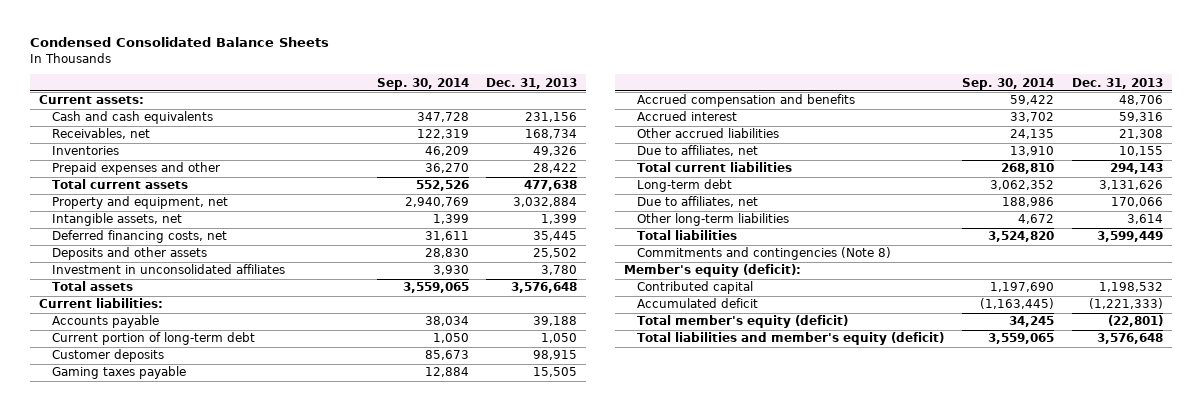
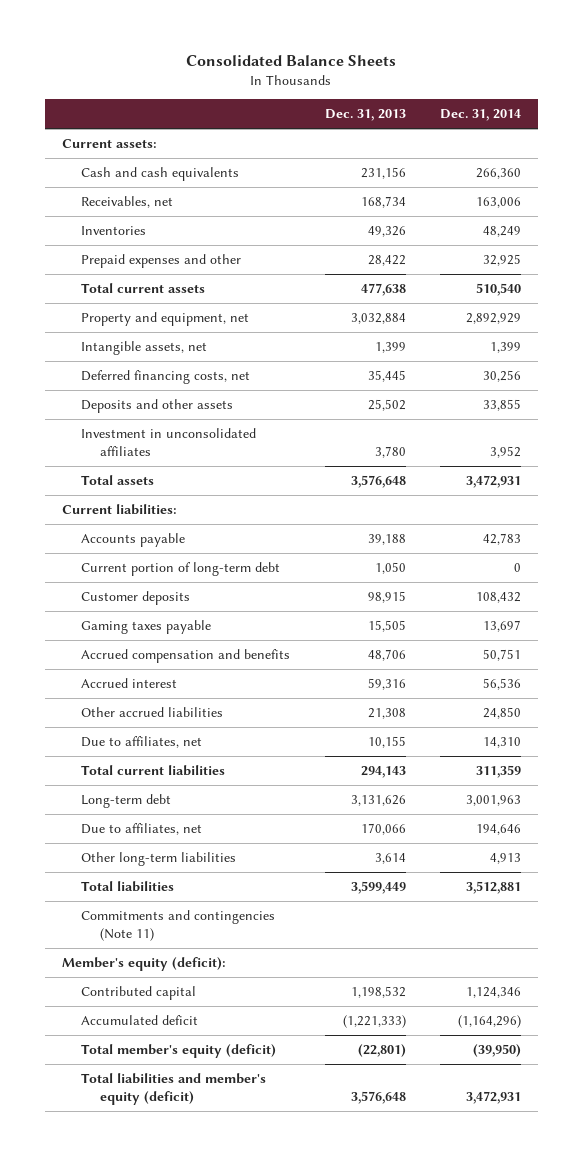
- Condensed Consolidated Balance Sheets
+ Consolidated Balance Sheets
- | Sep. 30, 2014 | Dec. 31, 2013
+ | Dec. 31, 2013 | Dec. 31, 2014
- Commitments and contingencies (Note 8)
+ Commitments and contingencies (Note 11)

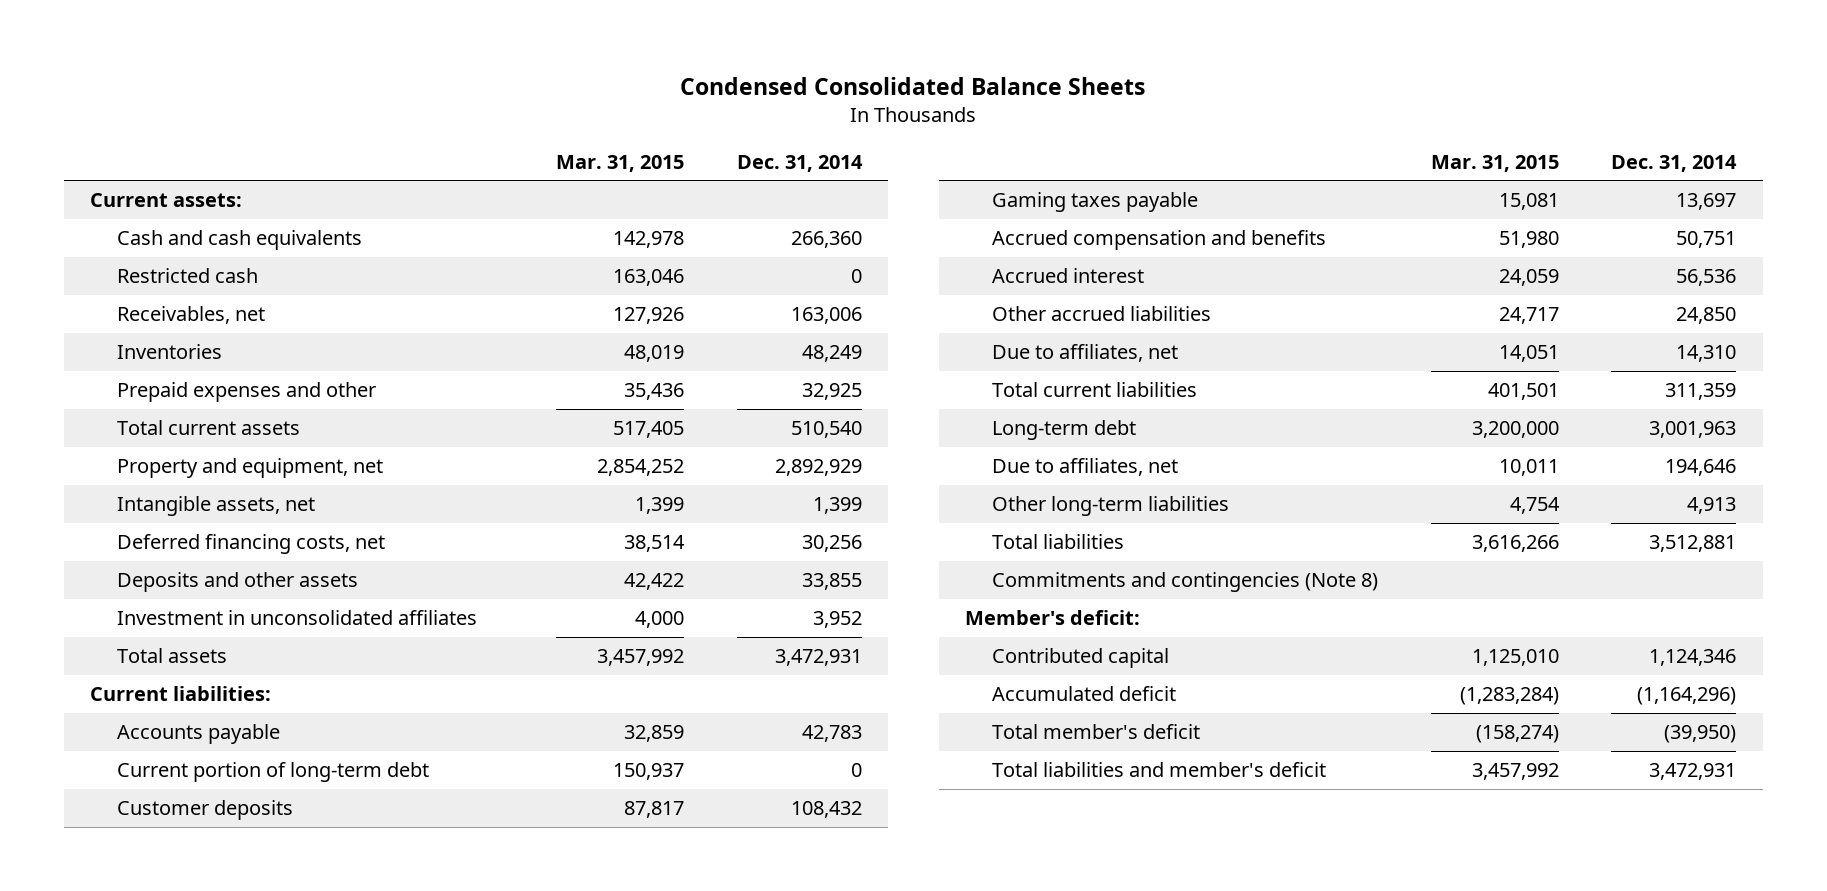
- Consolidated Balance Sheets
+ Condensed Consolidated Balance Sheets
- | Dec. 31, 2013 | Dec. 31, 2014
+ | Mar. 31, 2015 | Dec. 31, 2014
+ Restricted cash | 163,046 | 0
- Commitments and contingencies (Note 11)
- Member's equity (deficit):
+ Commitments and contingencies (Note 8)
+ Member's deficit:
- Total member's equity (deficit) | (22,801) | (39,950)
- Total liabilities and member's equity (deficit) | 3,576,648 | 3,472,931
+ Total member's deficit | (158,274) | (39,950)
+ Total liabilities and member's deficit | 3,457,992 | 3,472,931

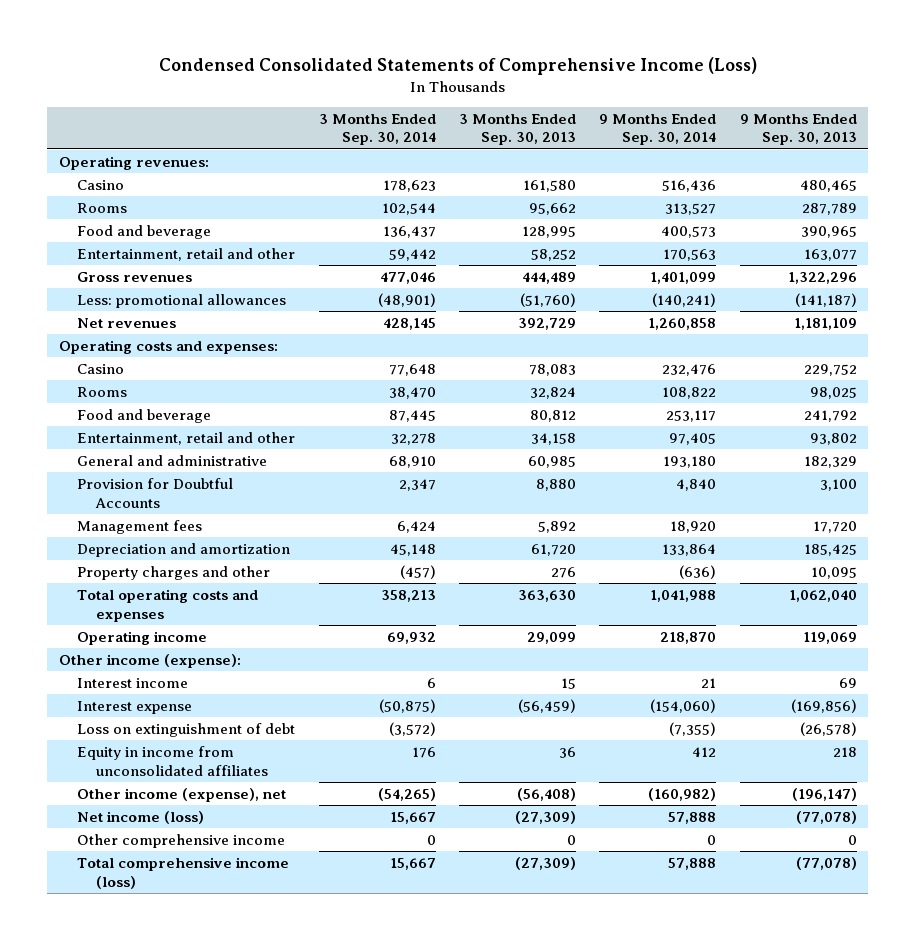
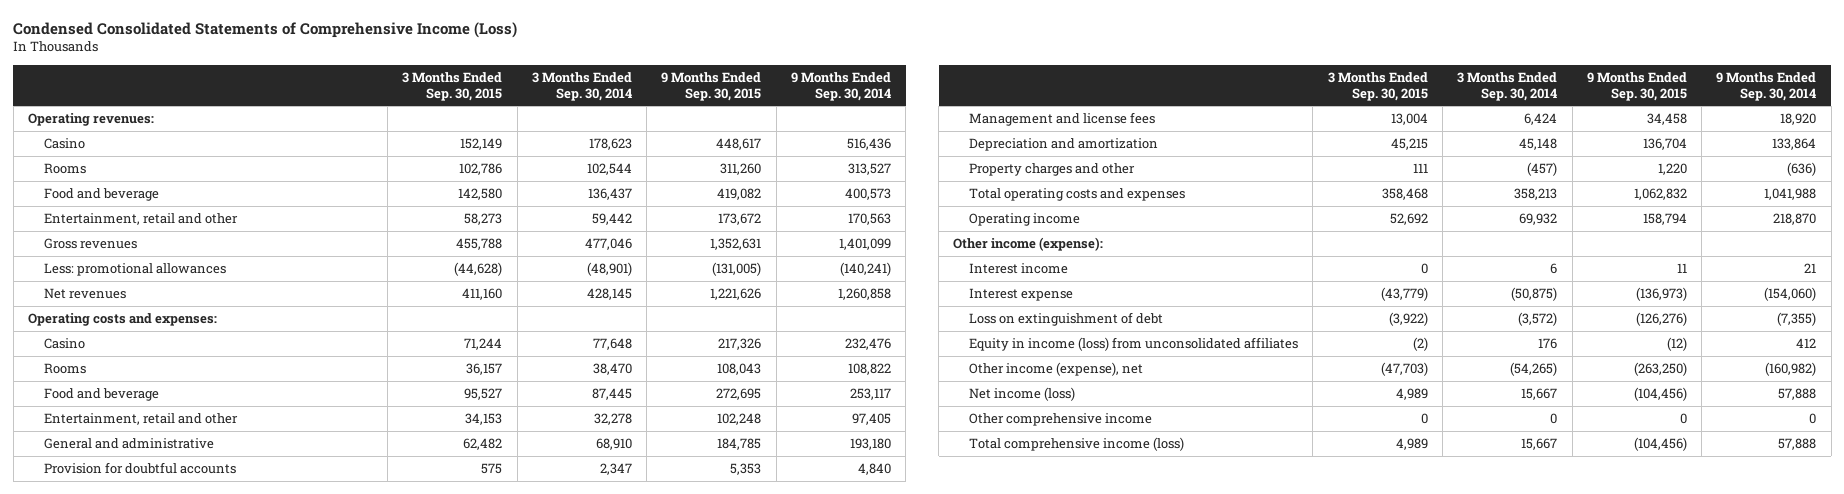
- | 3 Months Ended Sep. 30, 2014 | 3 Months Ended Sep. 30, 2013 | 9 Months Ended Sep. 30, 2014 | 9 Months Ended Sep. 30, 2013
+ | 3 Months Ended Sep. 30, 2015 | 3 Months Ended Sep. 30, 2014 | 9 Months Ended Sep. 30, 2015 | 9 Months Ended Sep. 30, 2014
- Provision for Doubtful Accounts | 2,347 | 8,880 | 4,840 | 3,100
- Management fees | 6,424 | 5,892 | 18,920 | 17,720
+ Provision for doubtful accounts | 575 | 2,347 | 5,353 | 4,840
+ Management and license fees | 13,004 | 6,424 | 34,458 | 18,920
- Equity in income from unconsolidated affiliates | 176 | 36 | 412 | 218
+ Equity in income (loss) from unconsolidated affiliates | (2) | 176 | (12) | 412

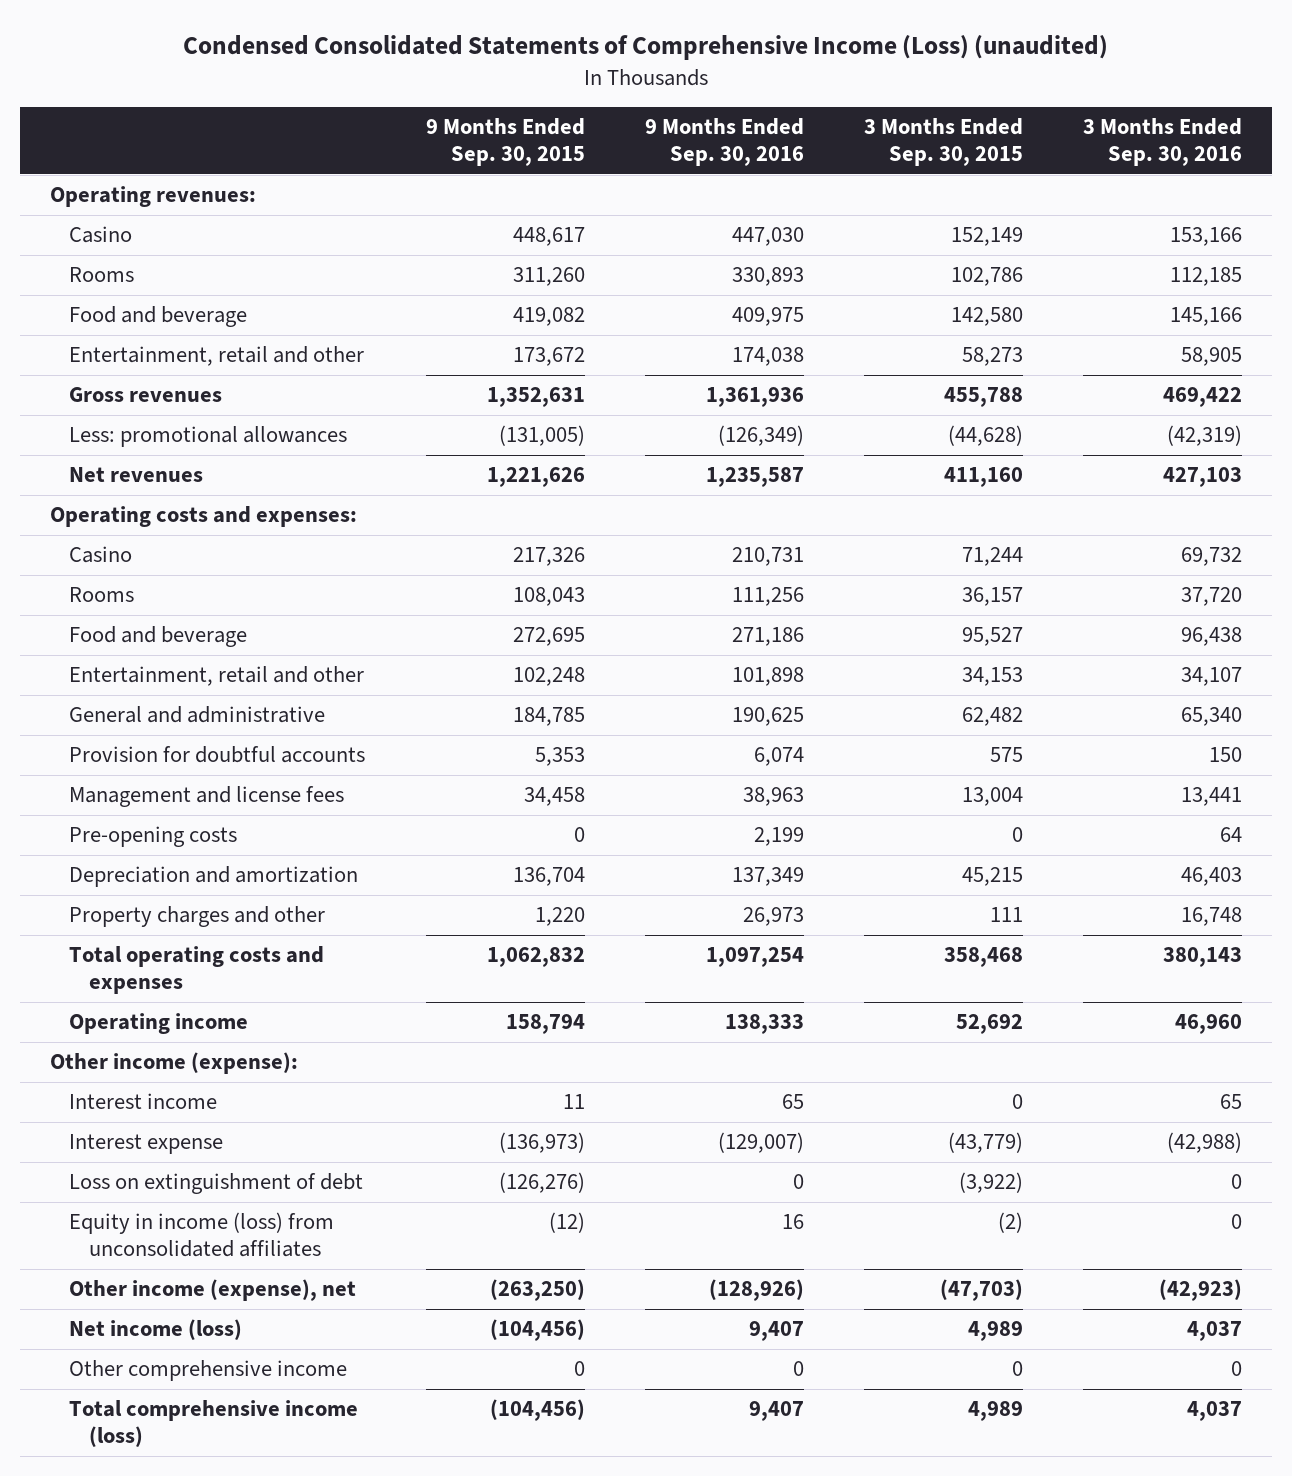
- Condensed Consolidated Statements of Comprehensive Income (Loss)
+ Condensed Consolidated Statements of Comprehensive Income (Loss) (unaudited)
- | 3 Months Ended Sep. 30, 2015 | 3 Months Ended Sep. 30, 2014 | 9 Months Ended Sep. 30, 2015 | 9 Months Ended Sep. 30, 2014
+ | 9 Months Ended Sep. 30, 2015 | 9 Months Ended Sep. 30, 2016 | 3 Months Ended Sep. 30, 2015 | 3 Months Ended Sep. 30, 2016
+ Pre-opening costs | 0 | 2,199 | 0 | 64

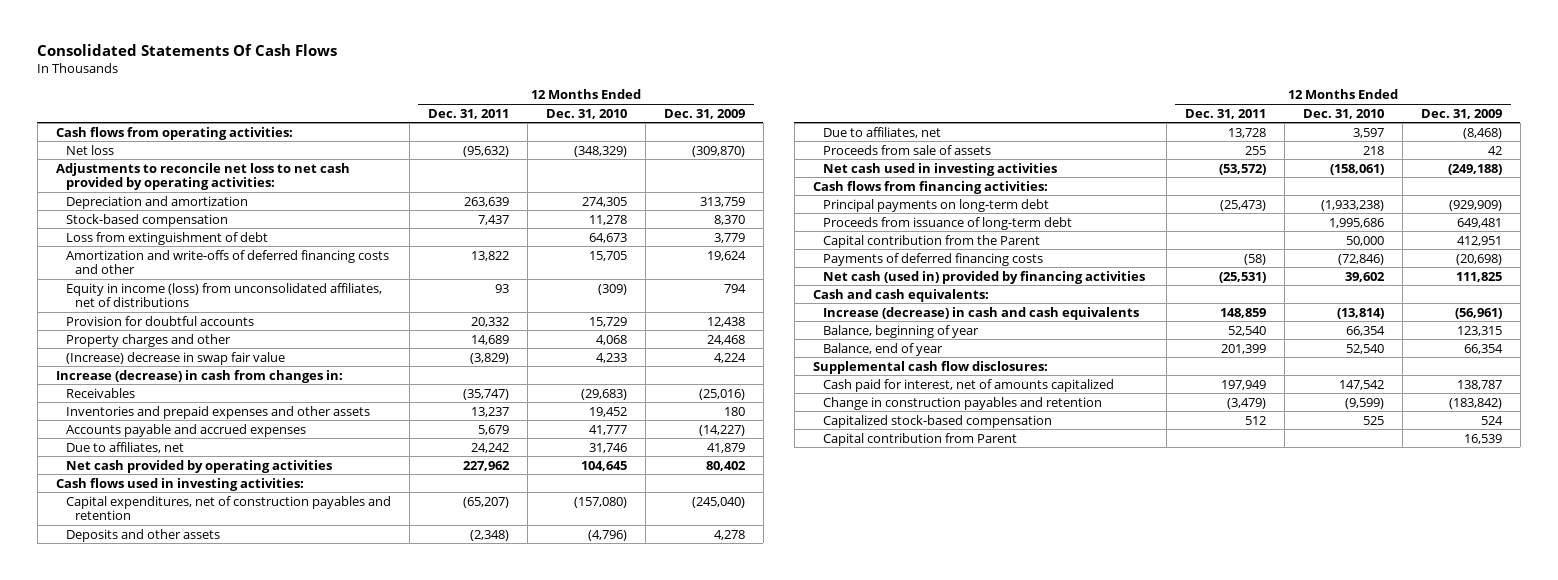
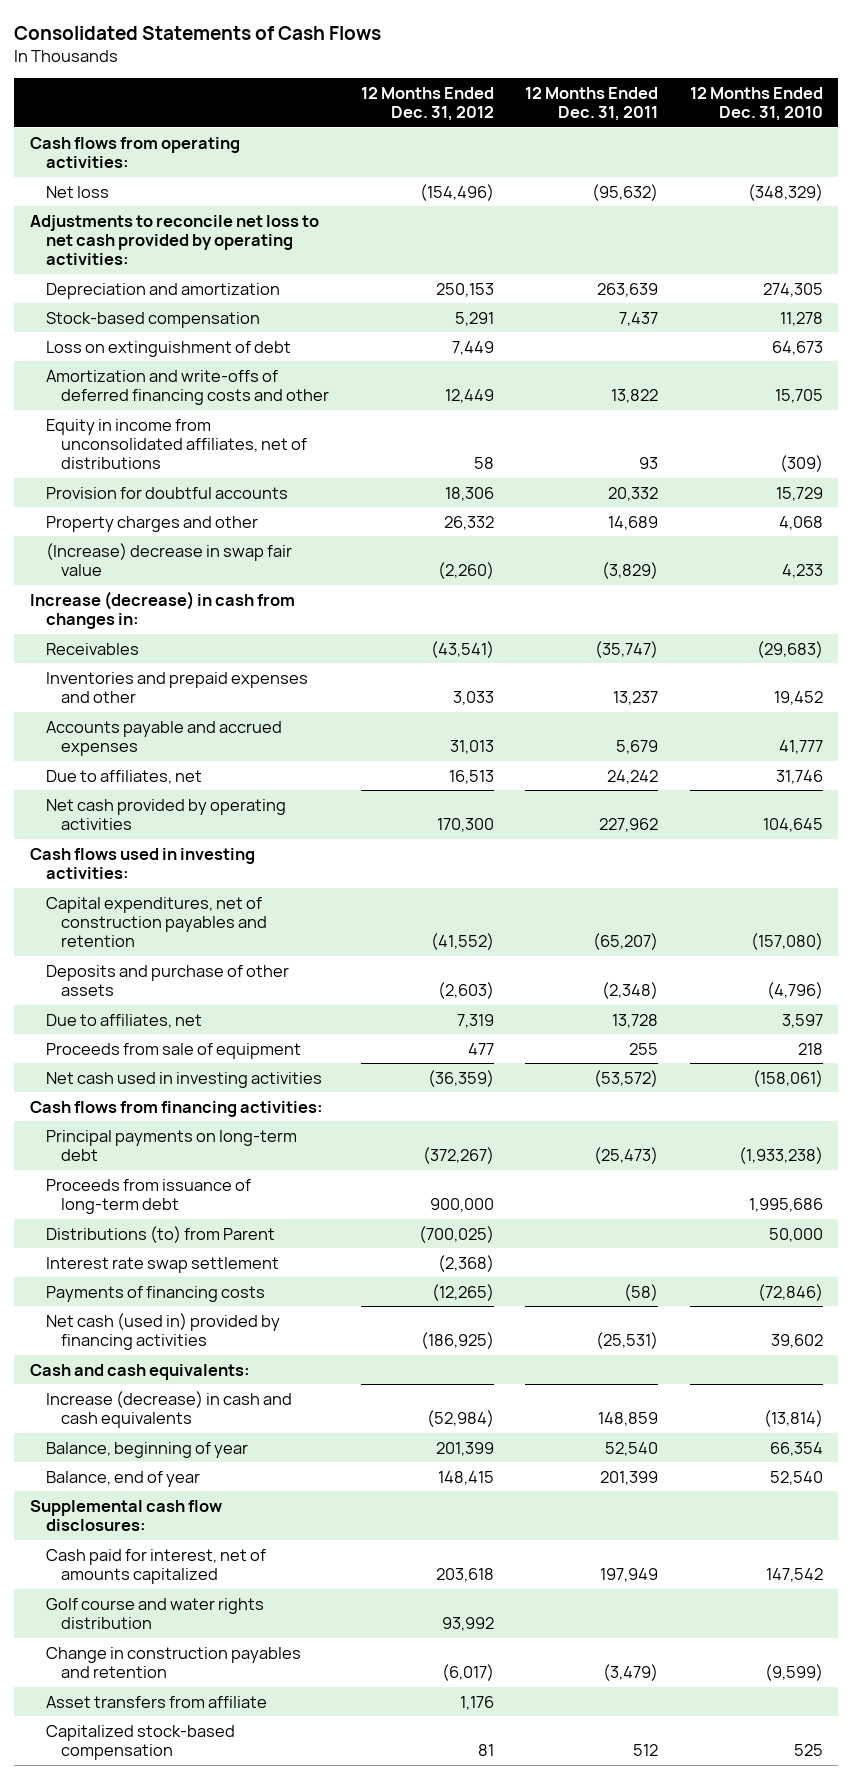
- Consolidated Statements Of Cash Flows
+ Consolidated Statements of Cash Flows
- | 12 Months Ended Dec. 31, 2011 | 12 Months Ended Dec. 31, 2010 | 12 Months Ended Dec. 31, 2009
+ | 12 Months Ended Dec. 31, 2012 | 12 Months Ended Dec. 31, 2011 | 12 Months Ended Dec. 31, 2010
- Loss from extinguishment of debt | | 64,673 | 3,779
+ Loss on extinguishment of debt | 7,449 | | 64,673
- Equity in income (loss) from unconsolidated affiliates, net of distributions | 93 | (309) | 794
+ Equity in income from unconsolidated affiliates, net of distributions | 58 | 93 | (309)
- Inventories and prepaid expenses and other assets | 13,237 | 19,452 | 180
+ Inventories and prepaid expenses and other | 3,033 | 13,237 | 19,452
- Deposits and other assets | (2,348) | (4,796) | 4,278
+ Deposits and purchase of other assets | (2,603) | (2,348) | (4,796)
- Proceeds from sale of assets | 255 | 218 | 42
+ Proceeds from sale of equipment | 477 | 255 | 218
- Capital contribution from the Parent | | 50,000 | 412,951
- Payments of deferred financing costs | (58) | (72,846) | (20,698)
+ Distributions (to) from Parent | (700,025) | | 50,000
+ Interest rate swap settlement | (2,368) | |
+ Payments of financing costs | (12,265) | (58) | (72,846)
+ Golf course and water rights distribution | 93,992 | |
+ Asset transfers from affiliate | 1,176 | |
- Capital contribution from Parent | | | 16,539

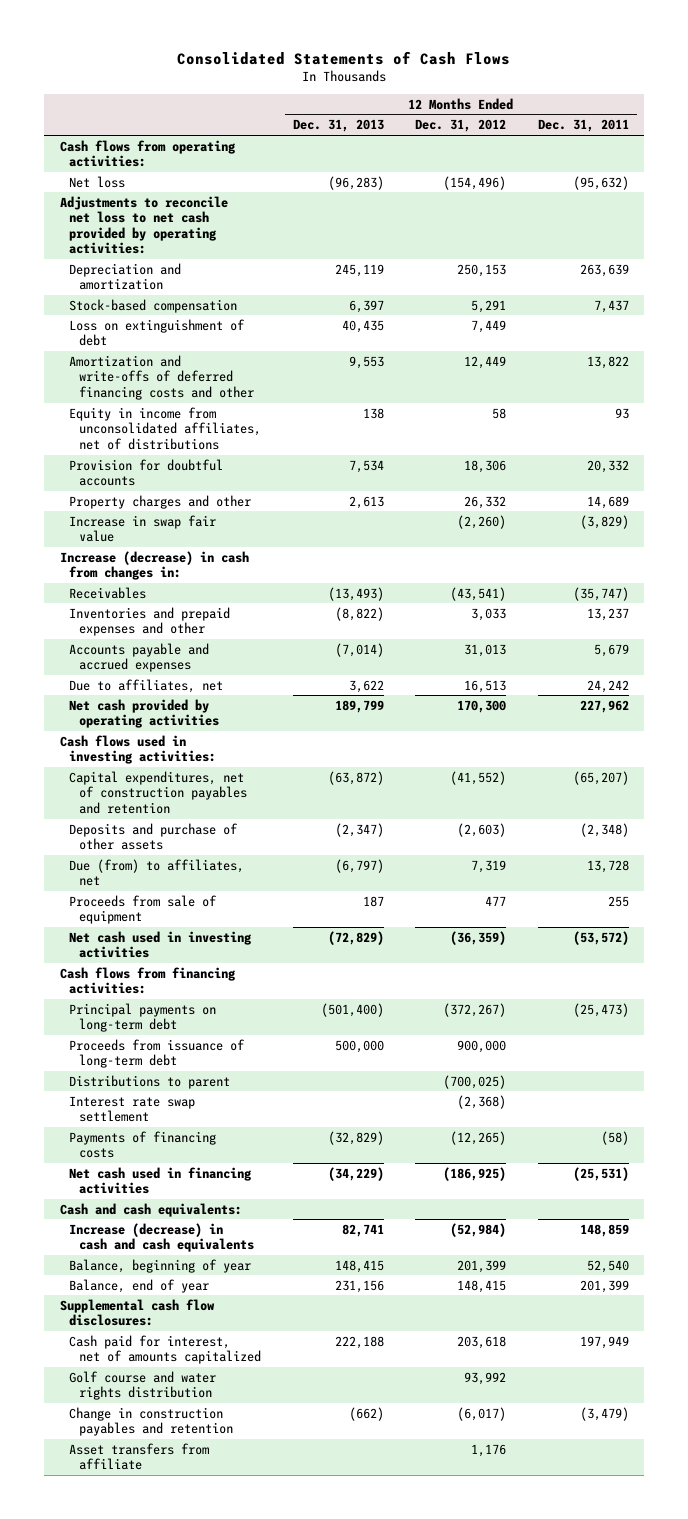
- | 12 Months Ended Dec. 31, 2012 | 12 Months Ended Dec. 31, 2011 | 12 Months Ended Dec. 31, 2010
+ | 12 Months Ended Dec. 31, 2013 | 12 Months Ended Dec. 31, 2012 | 12 Months Ended Dec. 31, 2011
- (Increase) decrease in swap fair value | (2,260) | (3,829) | 4,233
+ Increase in swap fair value | | (2,260) | (3,829)
- Due to affiliates, net | 7,319 | 13,728 | 3,597
+ Due (from) to affiliates, net | (6,797) | 7,319 | 13,728
- Distributions (to) from Parent | (700,025) | | 50,000
+ Distributions to parent | | (700,025) |
- Net cash (used in) provided by financing activities | (186,925) | (25,531) | 39,602
+ Net cash used in financing activities | (34,229) | (186,925) | (25,531)
- Capitalized stock-based compensation | 81 | 512 | 525

